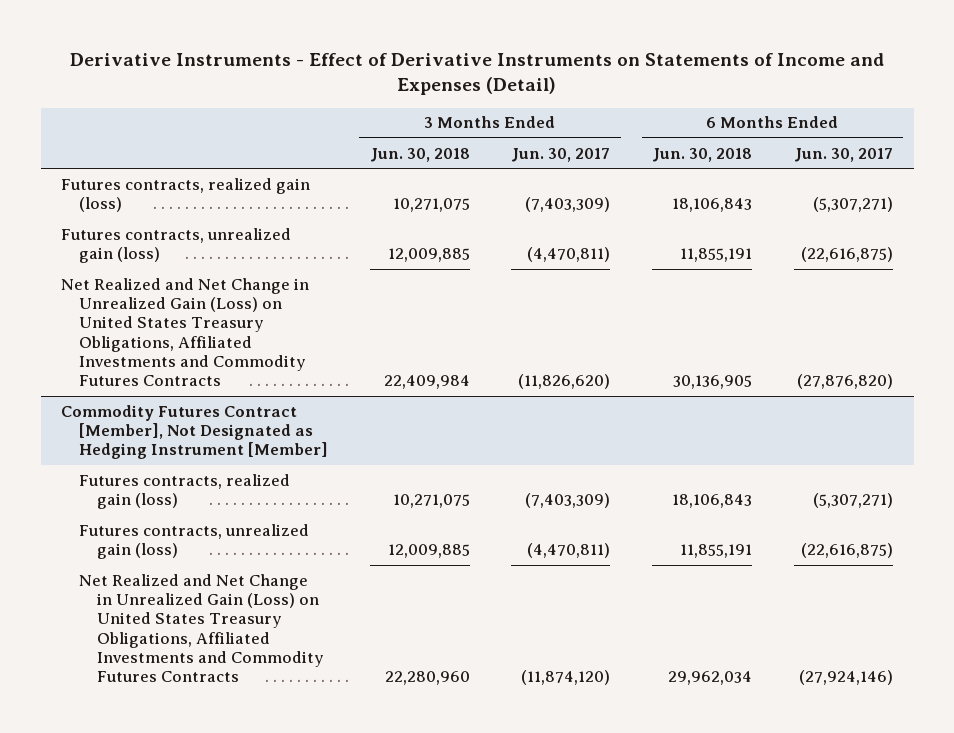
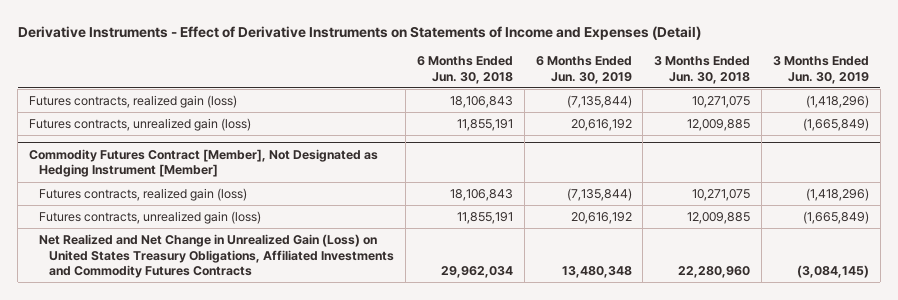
- | 3 Months Ended Jun. 30, 2018 | 3 Months Ended Jun. 30, 2017 | 6 Months Ended Jun. 30, 2018 | 6 Months Ended Jun. 30, 2017
+ | 6 Months Ended Jun. 30, 2018 | 6 Months Ended Jun. 30, 2019 | 3 Months Ended Jun. 30, 2018 | 3 Months Ended Jun. 30, 2019
- Net Realized and Net Change in Unrealized Gain (Loss) on United States Treasury Obligations, Affiliated Investments and Commodity Futures Contracts | 22,409,984 | (11,826,620) | 30,136,905 | (27,876,820)

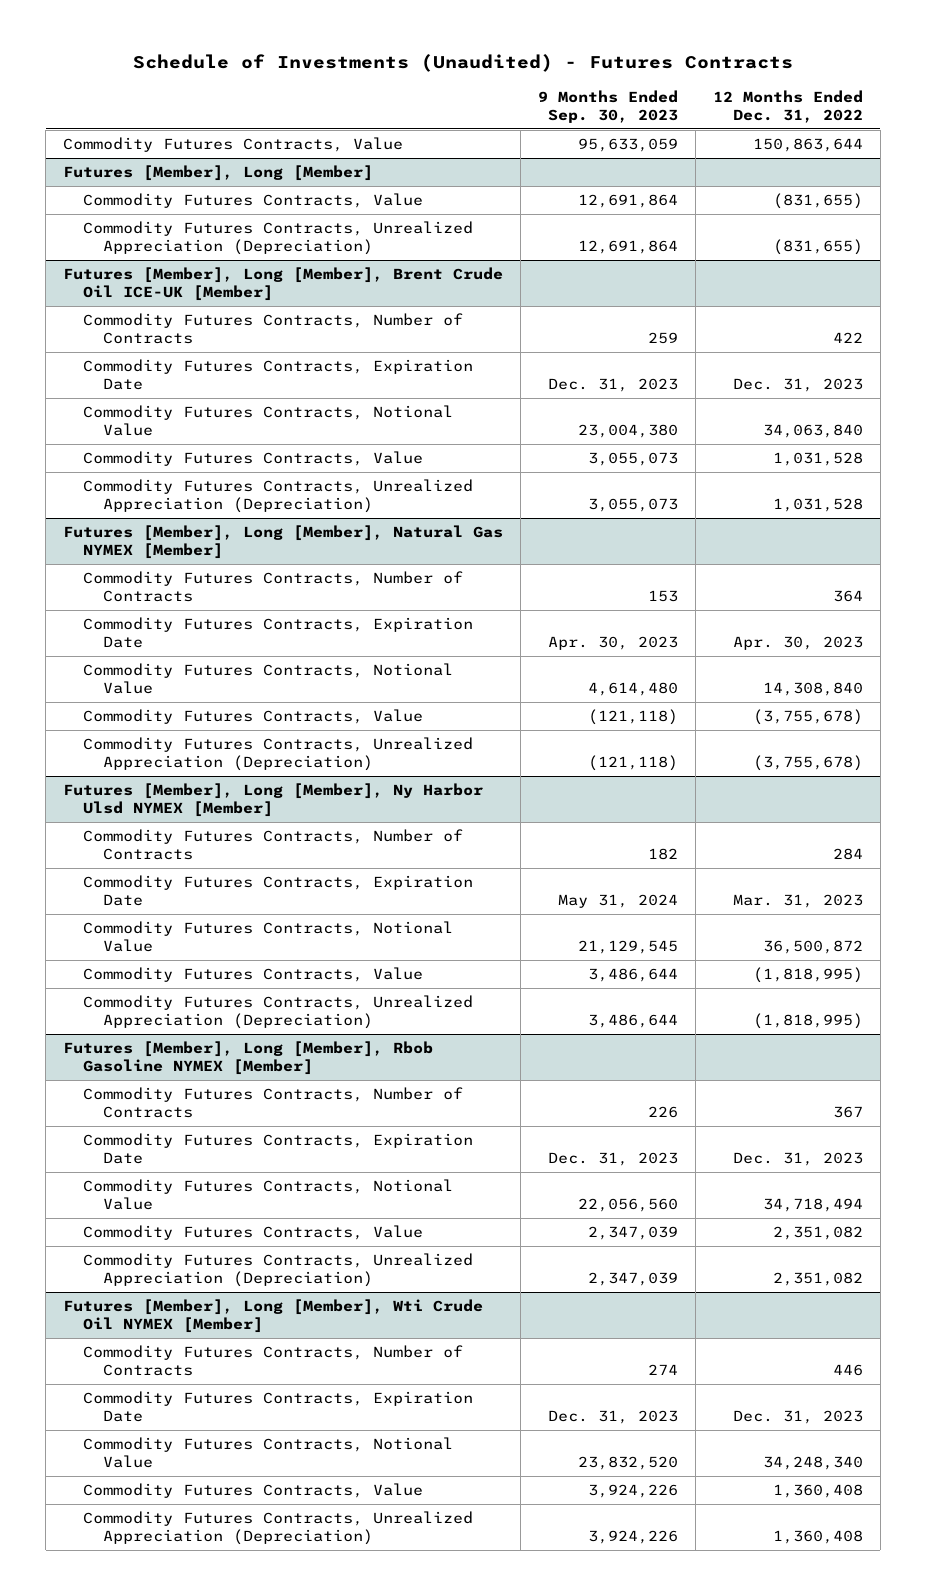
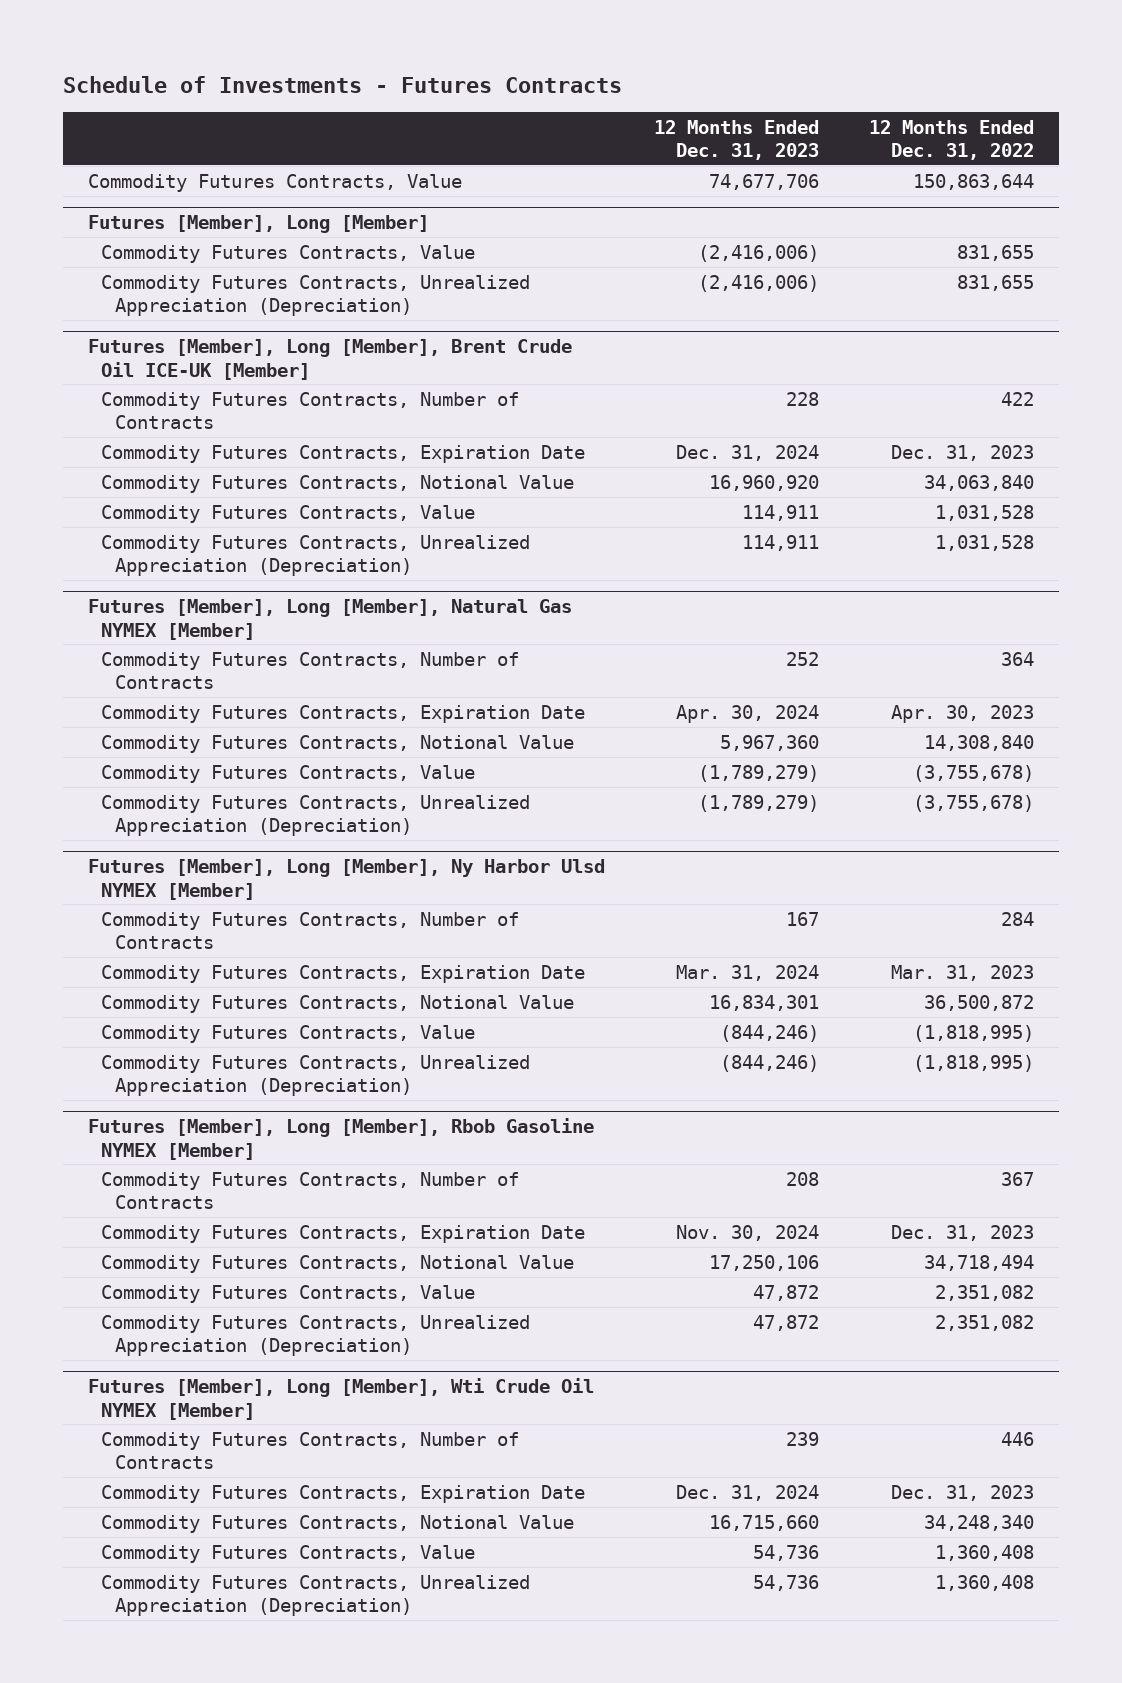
- Schedule of Investments (Unaudited) - Futures Contracts
+ Schedule of Investments - Futures Contracts
- | 9 Months Ended Sep. 30, 2023 | 12 Months Ended Dec. 31, 2022
+ | 12 Months Ended Dec. 31, 2023 | 12 Months Ended Dec. 31, 2022
@ Futures [Member], Long [Member]
- Commodity Futures Contracts, Value | 12,691,864 | (831,655)
- Commodity Futures Contracts, Unrealized Appreciation (Depreciation) | 12,691,864 | (831,655)
+ Commodity Futures Contracts, Value | (2,416,006) | 831,655
+ Commodity Futures Contracts, Unrealized Appreciation (Depreciation) | (2,416,006) | 831,655

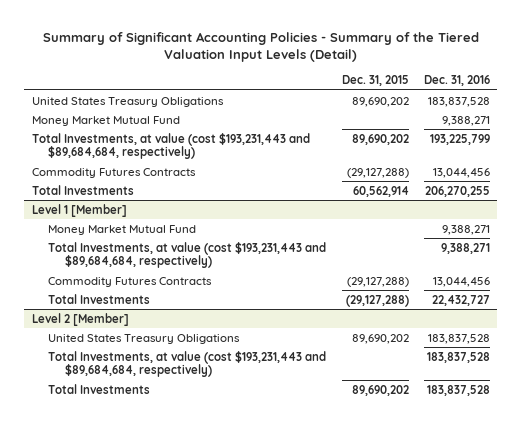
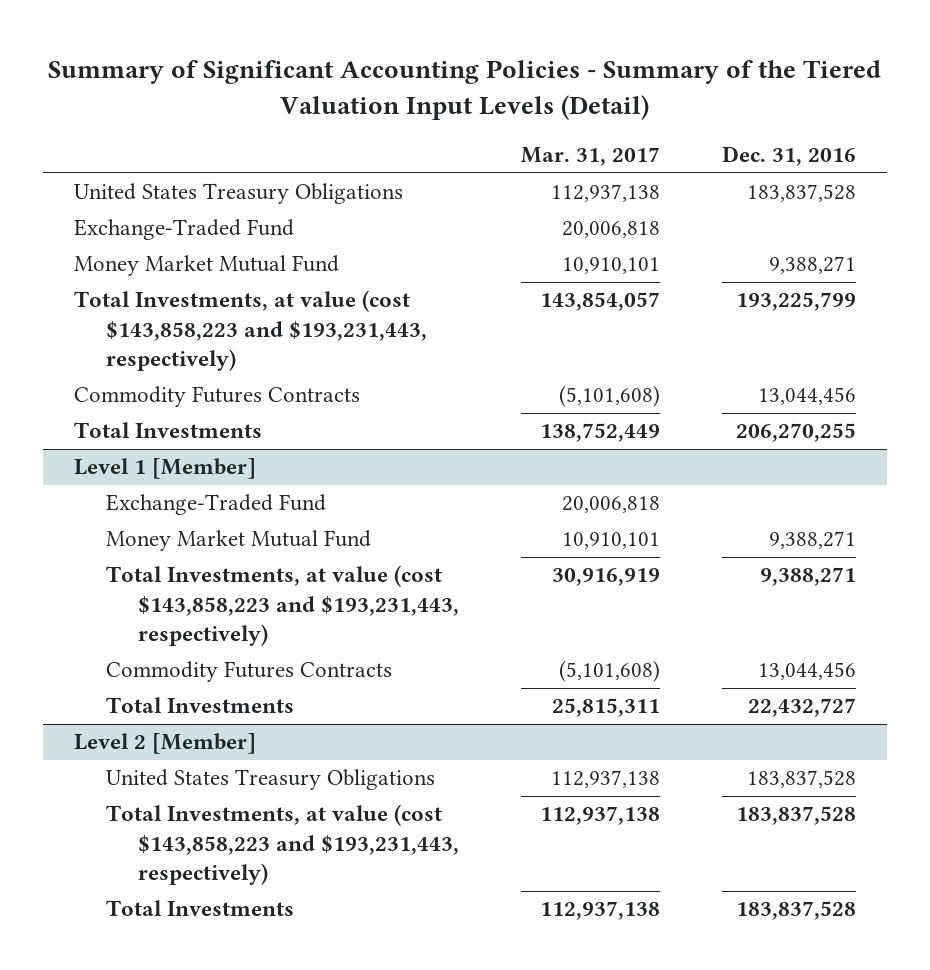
- | Dec. 31, 2015 | Dec. 31, 2016
+ | Mar. 31, 2017 | Dec. 31, 2016
+ Exchange-Traded Fund | 20,006,818 |
- Total Investments, at value (cost $193,231,443 and $89,684,684, respectively) | 89,690,202 | 193,225,799
+ Total Investments, at value (cost $143,858,223 and $193,231,443, respectively) | 143,854,057 | 193,225,799
@ Level 1 [Member]
+ Exchange-Traded Fund | 20,006,818 |
- Total Investments, at value (cost $193,231,443 and $89,684,684, respectively) | | 9,388,271
+ Total Investments, at value (cost $143,858,223 and $193,231,443, respectively) | 30,916,919 | 9,388,271
@ Level 2 [Member]
- Total Investments, at value (cost $193,231,443 and $89,684,684, respectively) | | 183,837,528
+ Total Investments, at value (cost $143,858,223 and $193,231,443, respectively) | 112,937,138 | 183,837,528

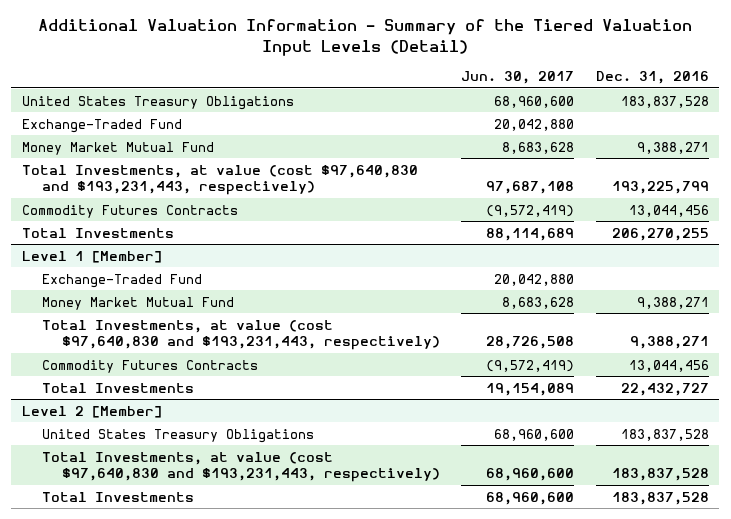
- Summary of Significant Accounting Policies - Summary of the Tiered Valuation Input Levels (Detail)
+ Additional Valuation Information - Summary of the Tiered Valuation Input Levels (Detail)
- | Mar. 31, 2017 | Dec. 31, 2016
+ | Jun. 30, 2017 | Dec. 31, 2016
- Total Investments, at value (cost $143,858,223 and $193,231,443, respectively) | 143,854,057 | 193,225,799
+ Total Investments, at value (cost $97,640,830 and $193,231,443, respectively) | 97,687,108 | 193,225,799
@ Level 1 [Member]
- Total Investments, at value (cost $143,858,223 and $193,231,443, respectively) | 30,916,919 | 9,388,271
+ Total Investments, at value (cost $97,640,830 and $193,231,443, respectively) | 28,726,508 | 9,388,271
@ Level 2 [Member]
- Total Investments, at value (cost $143,858,223 and $193,231,443, respectively) | 112,937,138 | 183,837,528
+ Total Investments, at value (cost $97,640,830 and $193,231,443, respectively) | 68,960,600 | 183,837,528

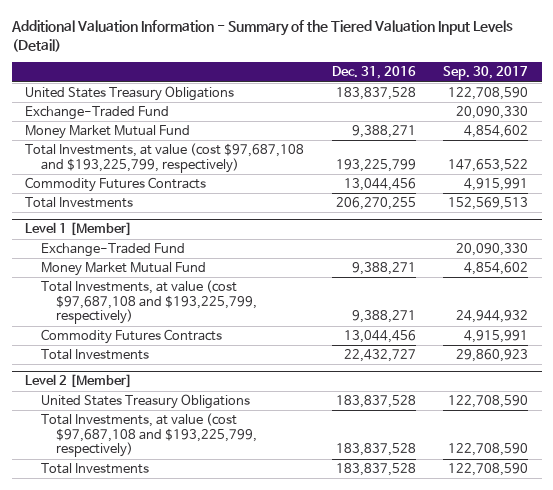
- | Jun. 30, 2017 | Dec. 31, 2016
+ | Dec. 31, 2016 | Sep. 30, 2017
- Total Investments, at value (cost $97,640,830 and $193,231,443, respectively) | 97,687,108 | 193,225,799
+ Total Investments, at value (cost $97,687,108 and $193,225,799, respectively) | 193,225,799 | 147,653,522
@ Level 1 [Member]
- Total Investments, at value (cost $97,640,830 and $193,231,443, respectively) | 28,726,508 | 9,388,271
+ Total Investments, at value (cost $97,687,108 and $193,225,799, respectively) | 9,388,271 | 24,944,932
@ Level 2 [Member]
- Total Investments, at value (cost $97,640,830 and $193,231,443, respectively) | 68,960,600 | 183,837,528
+ Total Investments, at value (cost $97,687,108 and $193,225,799, respectively) | 183,837,528 | 122,708,590

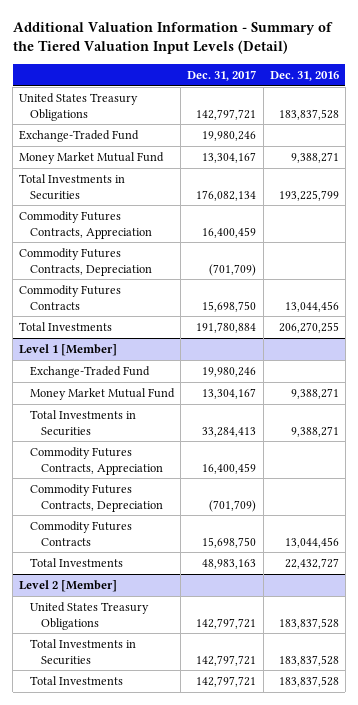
- | Dec. 31, 2016 | Sep. 30, 2017
+ | Dec. 31, 2017 | Dec. 31, 2016
- Total Investments, at value (cost $97,687,108 and $193,225,799, respectively) | 193,225,799 | 147,653,522
+ Total Investments in Securities | 176,082,134 | 193,225,799
+ Commodity Futures Contracts, Appreciation | 16,400,459 |
+ Commodity Futures Contracts, Depreciation | (701,709) |
@ Level 1 [Member]
- Total Investments, at value (cost $97,687,108 and $193,225,799, respectively) | 9,388,271 | 24,944,932
+ Total Investments in Securities | 33,284,413 | 9,388,271
+ Commodity Futures Contracts, Appreciation | 16,400,459 |
+ Commodity Futures Contracts, Depreciation | (701,709) |
@ Level 2 [Member]
- Total Investments, at value (cost $97,687,108 and $193,225,799, respectively) | 183,837,528 | 122,708,590
+ Total Investments in Securities | 142,797,721 | 183,837,528

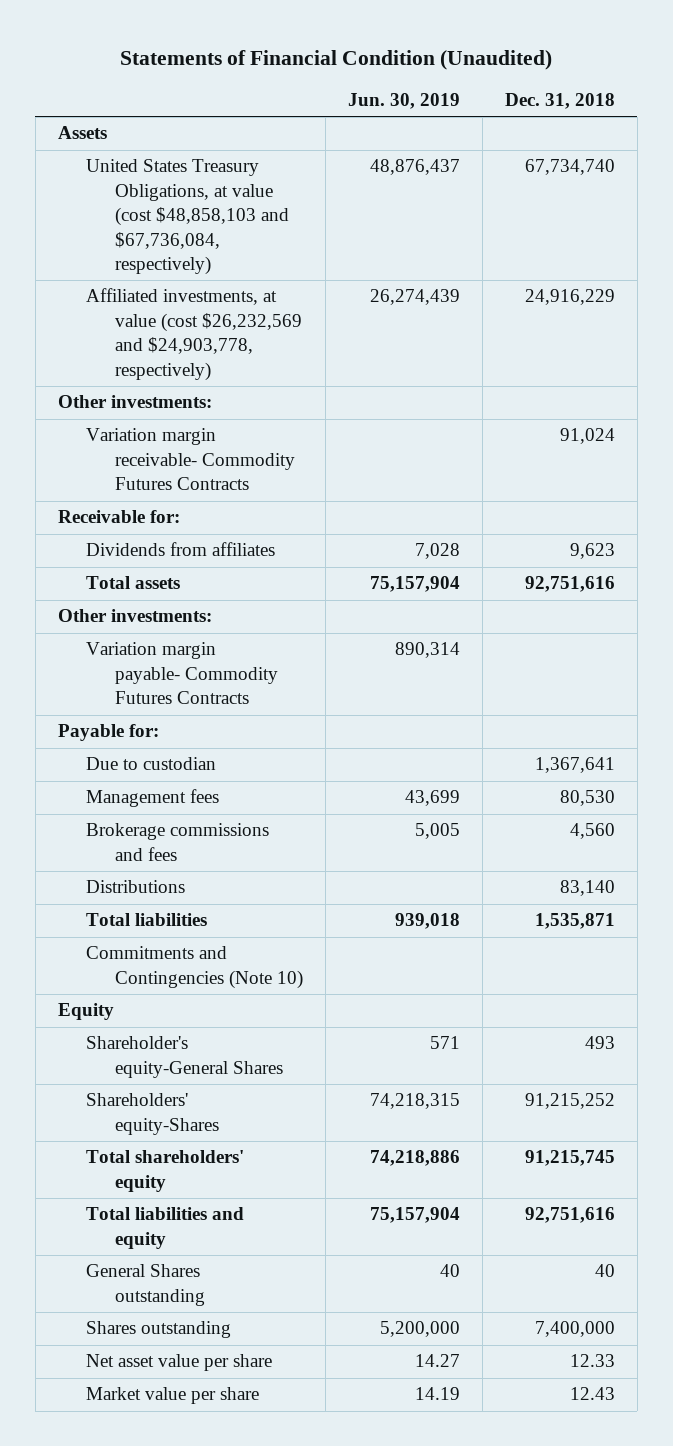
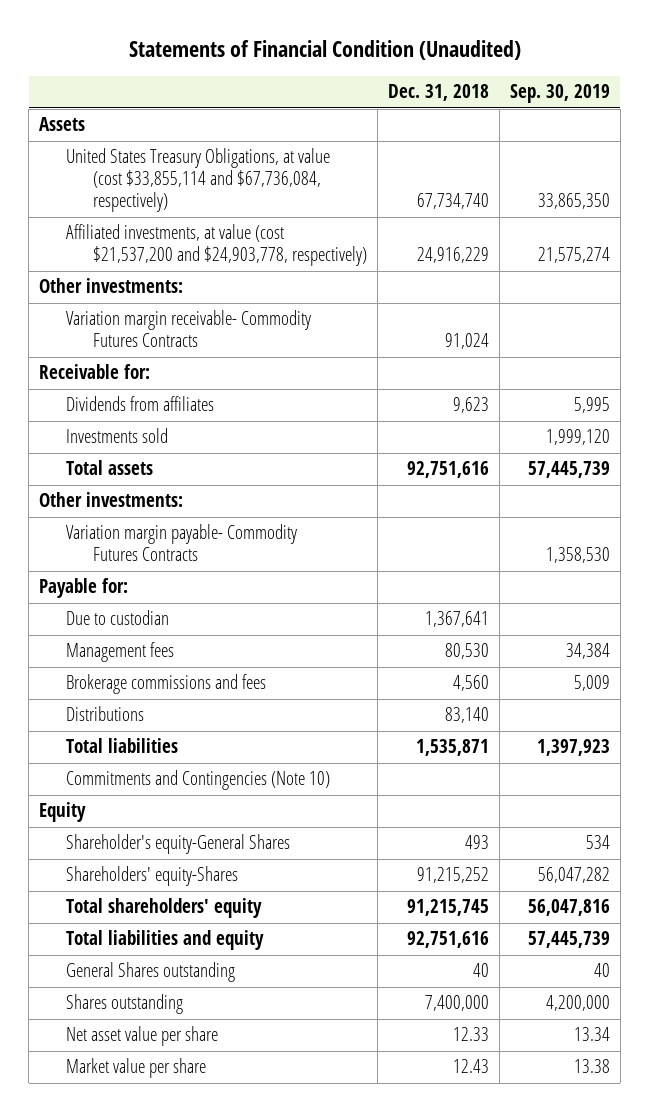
- | Jun. 30, 2019 | Dec. 31, 2018
+ | Dec. 31, 2018 | Sep. 30, 2019
- United States Treasury Obligations, at value (cost $48,858,103 and $67,736,084, respectively) | 48,876,437 | 67,734,740
- Affiliated investments, at value (cost $26,232,569 and $24,903,778, respectively) | 26,274,439 | 24,916,229
+ United States Treasury Obligations, at value (cost $33,855,114 and $67,736,084, respectively) | 67,734,740 | 33,865,350
+ Affiliated investments, at value (cost $21,537,200 and $24,903,778, respectively) | 24,916,229 | 21,575,274
+ Investments sold | | 1,999,120

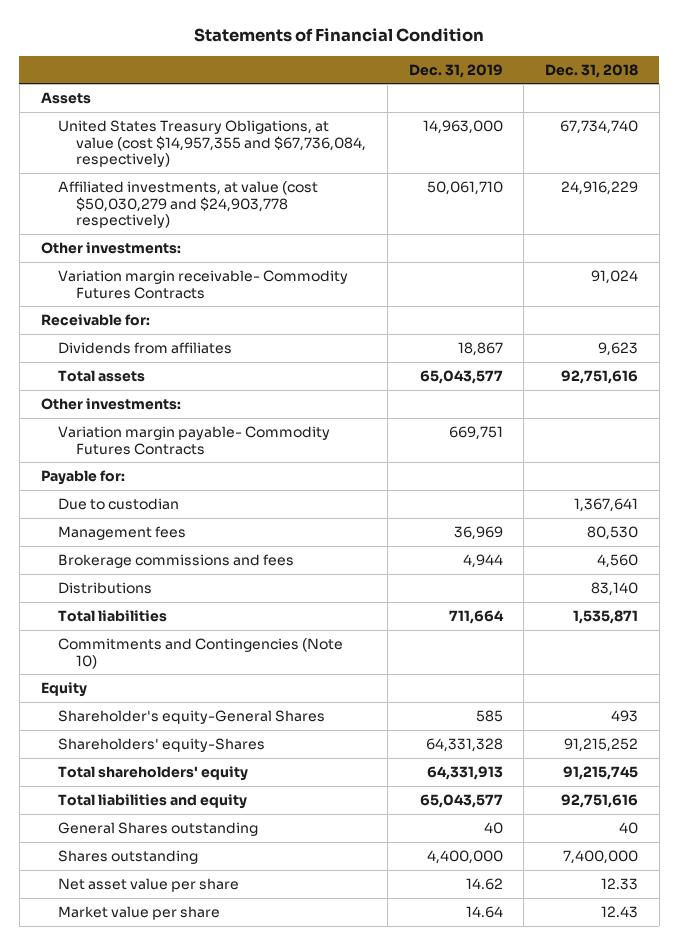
- Statements of Financial Condition (Unaudited)
+ Statements of Financial Condition
- | Dec. 31, 2018 | Sep. 30, 2019
+ | Dec. 31, 2019 | Dec. 31, 2018
- United States Treasury Obligations, at value (cost $33,855,114 and $67,736,084, respectively) | 67,734,740 | 33,865,350
- Affiliated investments, at value (cost $21,537,200 and $24,903,778, respectively) | 24,916,229 | 21,575,274
+ United States Treasury Obligations, at value (cost $14,957,355 and $67,736,084, respectively) | 14,963,000 | 67,734,740
+ Affiliated investments, at value (cost $50,030,279 and $24,903,778 respectively) | 50,061,710 | 24,916,229
- Investments sold | | 1,999,120

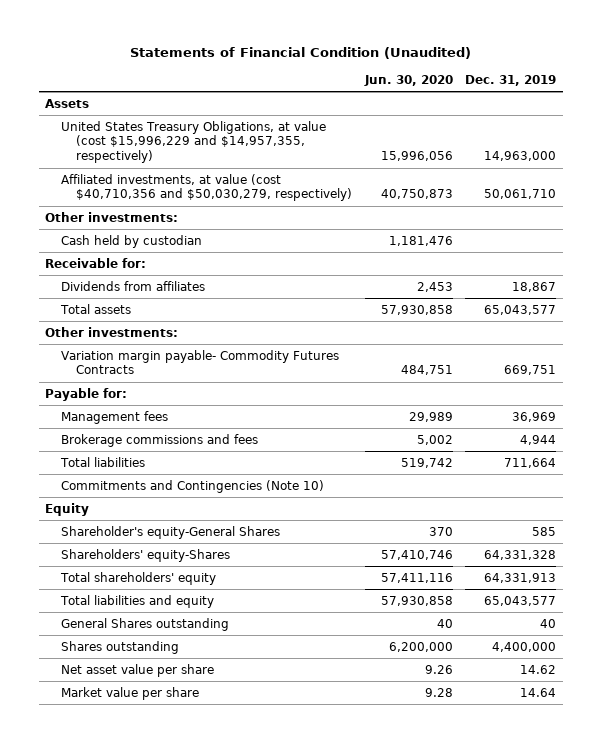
- Statements of Financial Condition
+ Statements of Financial Condition (Unaudited)
- | Dec. 31, 2019 | Dec. 31, 2018
+ | Jun. 30, 2020 | Dec. 31, 2019
- United States Treasury Obligations, at value (cost $14,957,355 and $67,736,084, respectively) | 14,963,000 | 67,734,740
- Affiliated investments, at value (cost $50,030,279 and $24,903,778 respectively) | 50,061,710 | 24,916,229
+ United States Treasury Obligations, at value (cost $15,996,229 and $14,957,355, respectively) | 15,996,056 | 14,963,000
+ Affiliated investments, at value (cost $40,710,356 and $50,030,279, respectively) | 40,750,873 | 50,061,710
- Variation margin receivable- Commodity Futures Contracts | | 91,024
+ Cash held by custodian | 1,181,476 |
- Due to custodian | | 1,367,641
- Distributions | | 83,140

